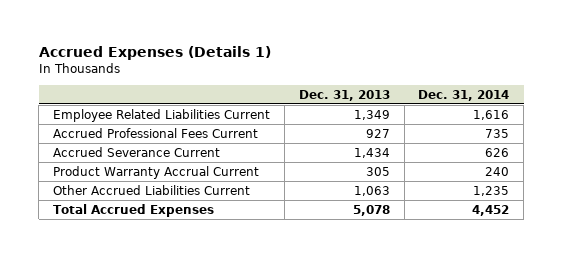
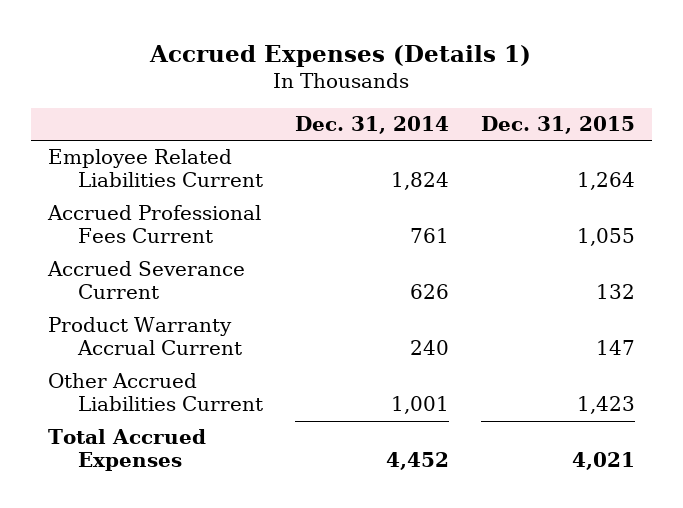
- | Dec. 31, 2013 | Dec. 31, 2014
+ | Dec. 31, 2014 | Dec. 31, 2015
- Employee Related Liabilities Current | 1,349 | 1,616
- Accrued Professional Fees Current | 927 | 735
+ Employee Related Liabilities Current | 1,824 | 1,264
+ Accrued Professional Fees Current | 761 | 1,055
- Other Accrued Liabilities Current | 1,063 | 1,235
+ Other Accrued Liabilities Current | 1,001 | 1,423

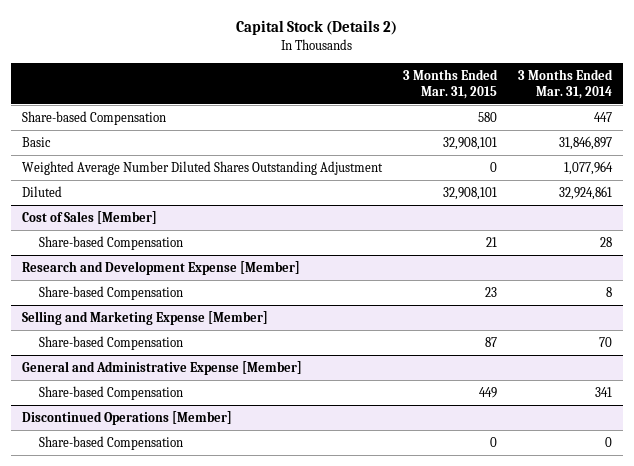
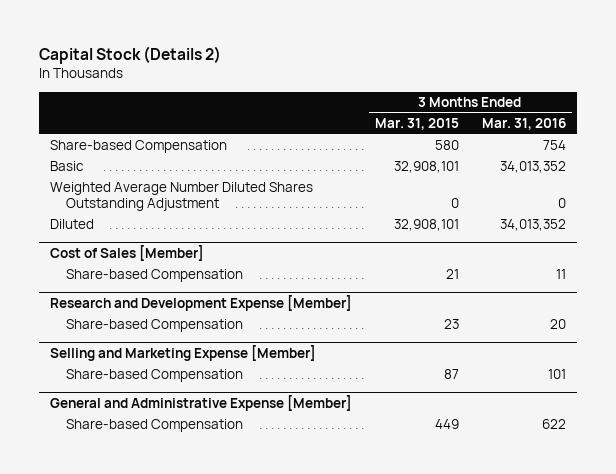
- | 3 Months Ended Mar. 31, 2015 | 3 Months Ended Mar. 31, 2014
+ | 3 Months Ended Mar. 31, 2015 | 3 Months Ended Mar. 31, 2016
- Discontinued Operations [Member]
- Share-based Compensation | 0 | 0

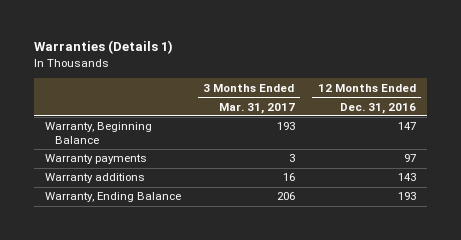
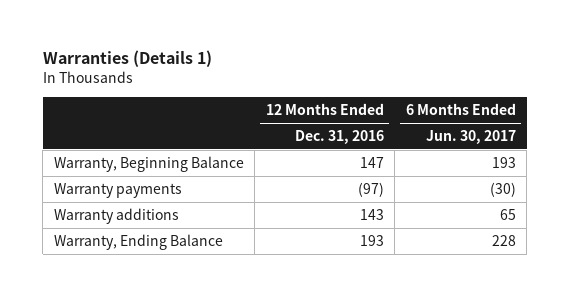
- | 3 Months Ended Mar. 31, 2017 | 12 Months Ended Dec. 31, 2016
+ | 12 Months Ended Dec. 31, 2016 | 6 Months Ended Jun. 30, 2017
- Warranty payments | 3 | 97
+ Warranty payments | (97) | (30)

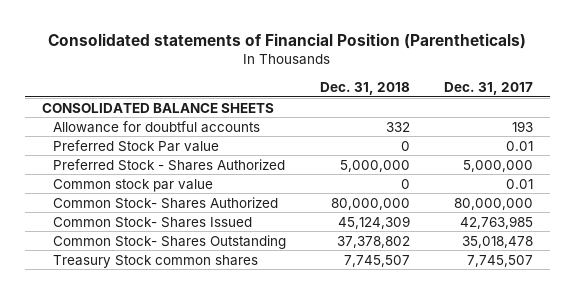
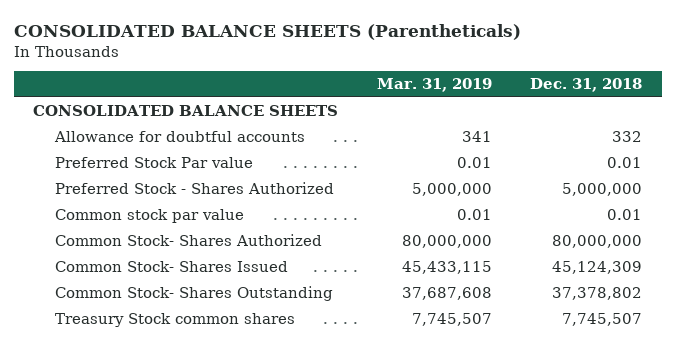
- Consolidated statements of Financial Position (Parentheticals)
+ CONSOLIDATED BALANCE SHEETS (Parentheticals)
- | Dec. 31, 2018 | Dec. 31, 2017
+ | Mar. 31, 2019 | Dec. 31, 2018
- Preferred Stock Par value | 0 | 0.01
+ Preferred Stock Par value | 0.01 | 0.01
- Common stock par value | 0 | 0.01
+ Common stock par value | 0.01 | 0.01

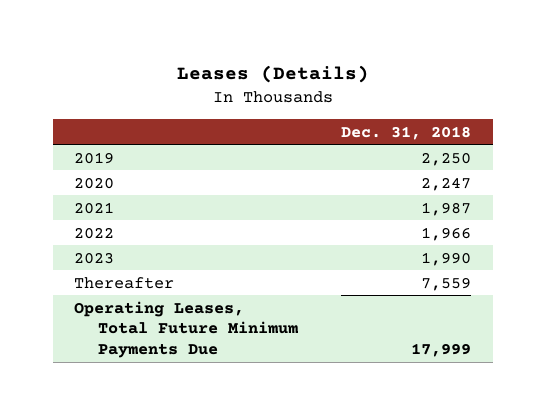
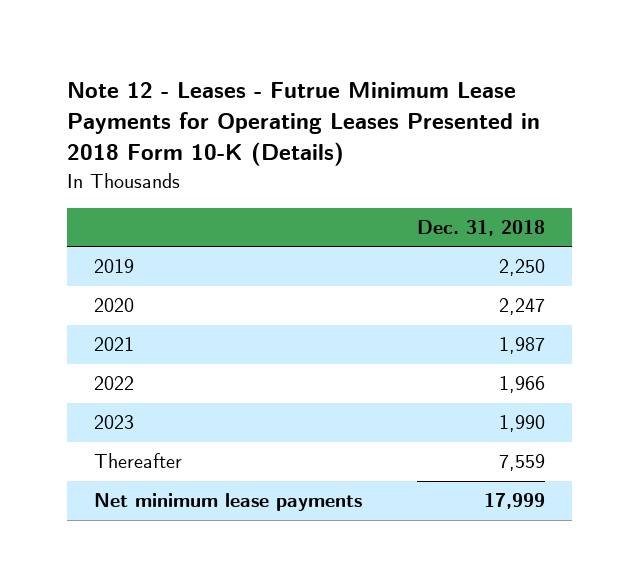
- Leases (Details)
+ Note 12 - Leases - Futrue Minimum Lease Payments for Operating Leases Presented in 2018 Form 10-K (Details)
- Operating Leases, Total Future Minimum Payments Due | 17,999
+ Net minimum lease payments | 17,999

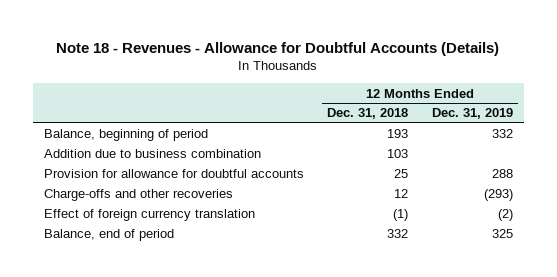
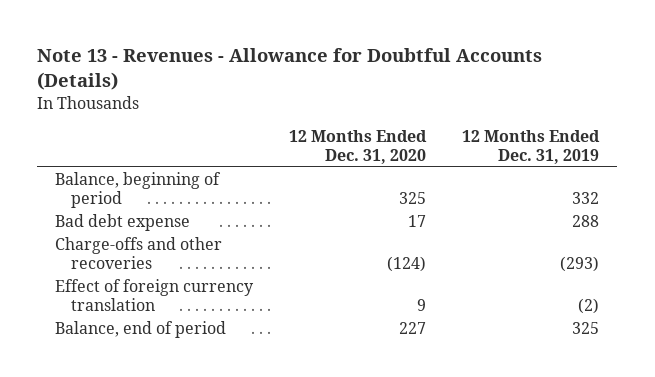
- Note 18 - Revenues - Allowance for Doubtful Accounts (Details)
+ Note 13 - Revenues - Allowance for Doubtful Accounts (Details)
- | 12 Months Ended Dec. 31, 2018 | 12 Months Ended Dec. 31, 2019
+ | 12 Months Ended Dec. 31, 2020 | 12 Months Ended Dec. 31, 2019
- Addition due to business combination | 103 |
- Provision for allowance for doubtful accounts | 25 | 288
+ Bad debt expense | 17 | 288

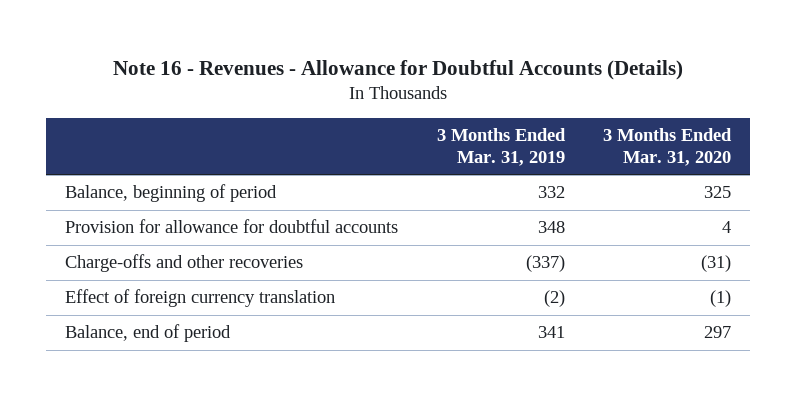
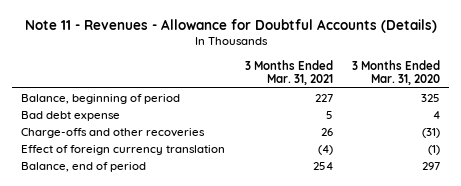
- Note 16 - Revenues - Allowance for Doubtful Accounts (Details)
+ Note 11 - Revenues - Allowance for Doubtful Accounts (Details)
- | 3 Months Ended Mar. 31, 2019 | 3 Months Ended Mar. 31, 2020
+ | 3 Months Ended Mar. 31, 2021 | 3 Months Ended Mar. 31, 2020
- Provision for allowance for doubtful accounts | 348 | 4
+ Bad debt expense | 5 | 4

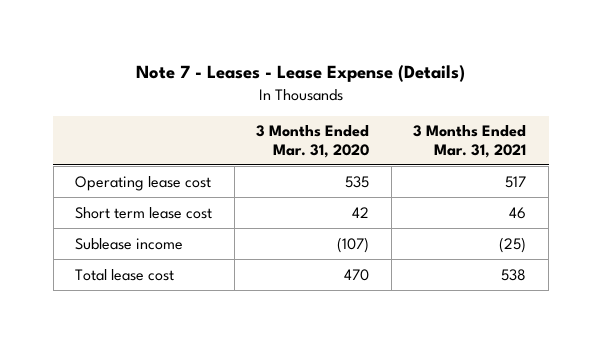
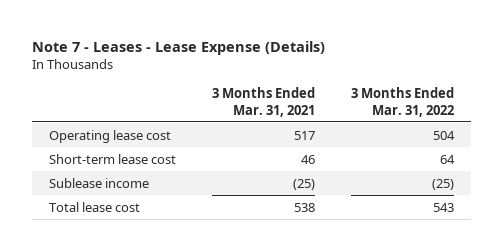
- | 3 Months Ended Mar. 31, 2020 | 3 Months Ended Mar. 31, 2021
+ | 3 Months Ended Mar. 31, 2021 | 3 Months Ended Mar. 31, 2022
- Short term lease cost | 42 | 46
+ Short-term lease cost | 46 | 64

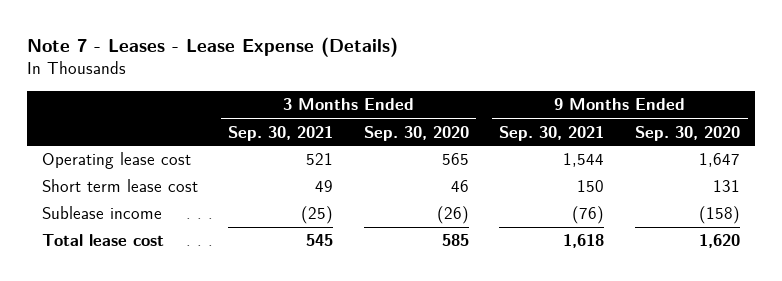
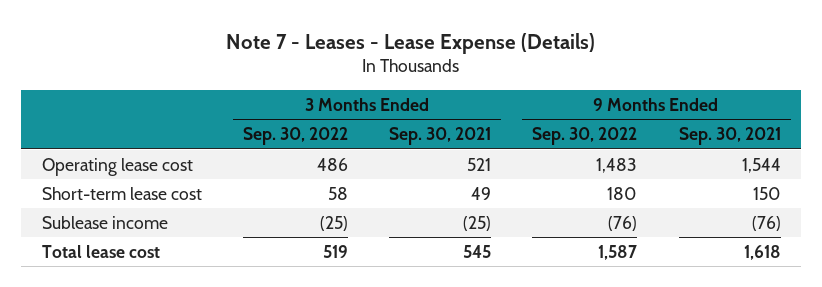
- | 3 Months Ended Sep. 30, 2021 | 3 Months Ended Sep. 30, 2020 | 9 Months Ended Sep. 30, 2021 | 9 Months Ended Sep. 30, 2020
+ | 3 Months Ended Sep. 30, 2022 | 3 Months Ended Sep. 30, 2021 | 9 Months Ended Sep. 30, 2022 | 9 Months Ended Sep. 30, 2021
- Short term lease cost | 49 | 46 | 150 | 131
+ Short-term lease cost | 58 | 49 | 180 | 150

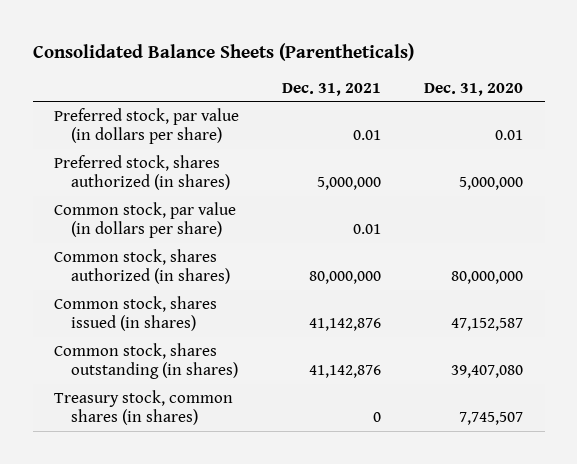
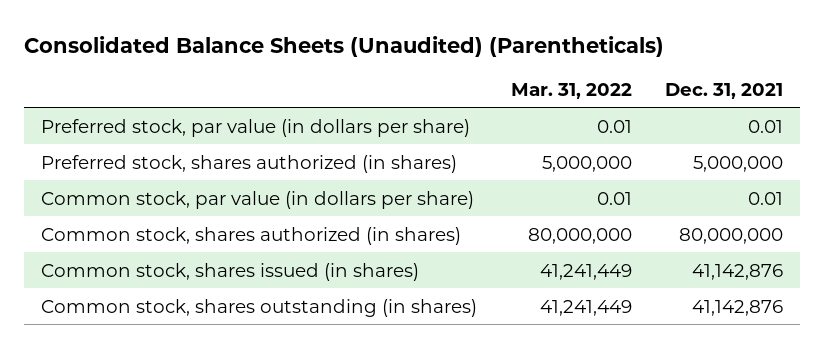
- Consolidated Balance Sheets (Parentheticals)
+ Consolidated Balance Sheets (Unaudited) (Parentheticals)
- | Dec. 31, 2021 | Dec. 31, 2020
+ | Mar. 31, 2022 | Dec. 31, 2021
- Treasury stock, common shares (in shares) | 0 | 7,745,507

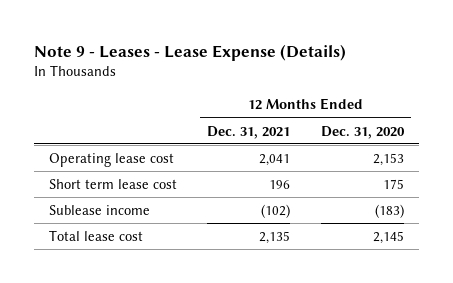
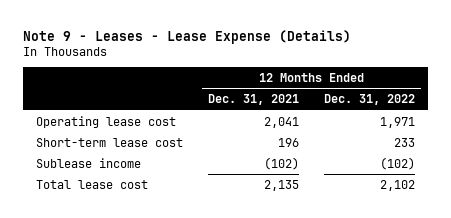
- | 12 Months Ended Dec. 31, 2021 | 12 Months Ended Dec. 31, 2020
+ | 12 Months Ended Dec. 31, 2021 | 12 Months Ended Dec. 31, 2022
- Short term lease cost | 196 | 175
+ Short-term lease cost | 196 | 233

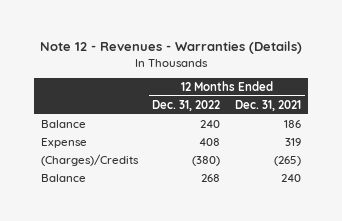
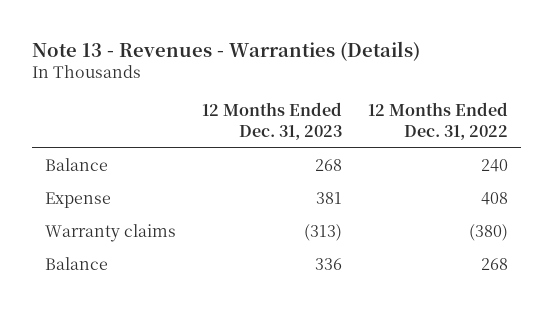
- Note 12 - Revenues - Warranties (Details)
+ Note 13 - Revenues - Warranties (Details)
- | 12 Months Ended Dec. 31, 2022 | 12 Months Ended Dec. 31, 2021
+ | 12 Months Ended Dec. 31, 2023 | 12 Months Ended Dec. 31, 2022
- (Charges)/Credits | (380) | (265)
+ Warranty claims | (313) | (380)

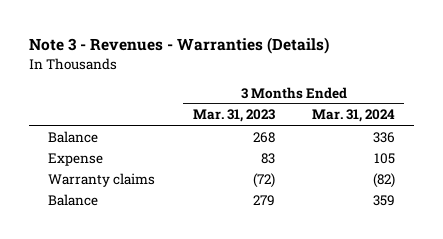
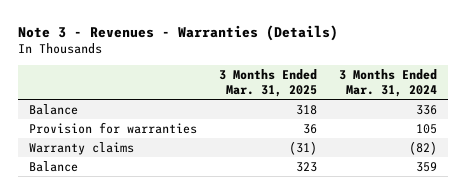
- | 3 Months Ended Mar. 31, 2023 | 3 Months Ended Mar. 31, 2024
+ | 3 Months Ended Mar. 31, 2025 | 3 Months Ended Mar. 31, 2024
- Expense | 83 | 105
+ Provision for warranties | 36 | 105

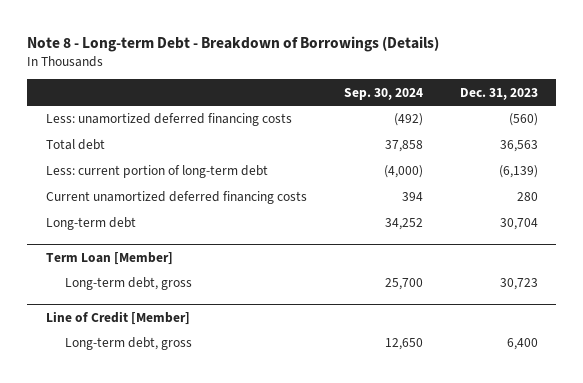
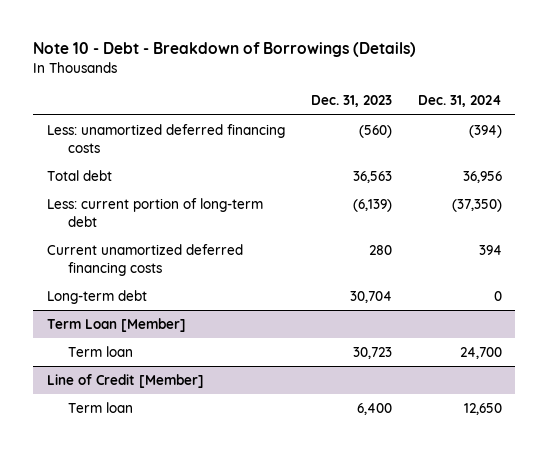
- Note 8 - Long-term Debt - Breakdown of Borrowings (Details)
+ Note 10 - Debt - Breakdown of Borrowings (Details)
- | Sep. 30, 2024 | Dec. 31, 2023
+ | Dec. 31, 2023 | Dec. 31, 2024
@ Term Loan [Member]
- Long-term debt, gross | 25,700 | 30,723
+ Term loan | 30,723 | 24,700
@ Line of Credit [Member]
- Long-term debt, gross | 12,650 | 6,400
+ Term loan | 6,400 | 12,650

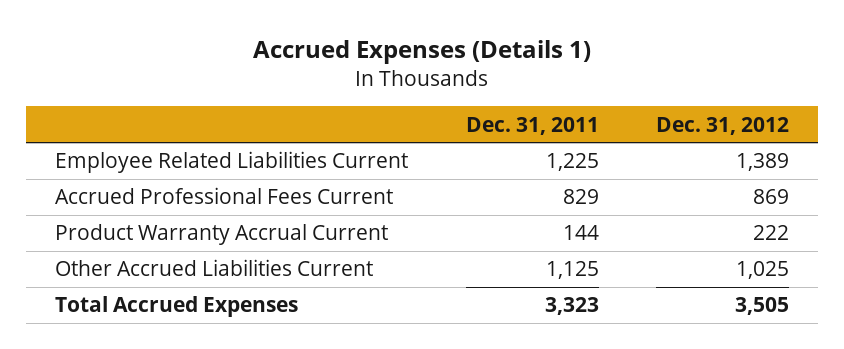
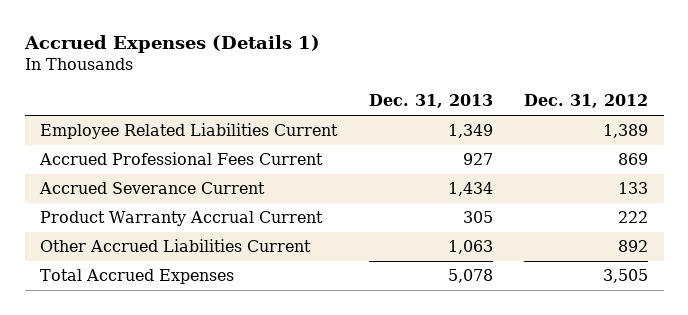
- | Dec. 31, 2011 | Dec. 31, 2012
+ | Dec. 31, 2013 | Dec. 31, 2012
+ Accrued Severance Current | 1,434 | 133
- Other Accrued Liabilities Current | 1,125 | 1,025
+ Other Accrued Liabilities Current | 1,063 | 892

